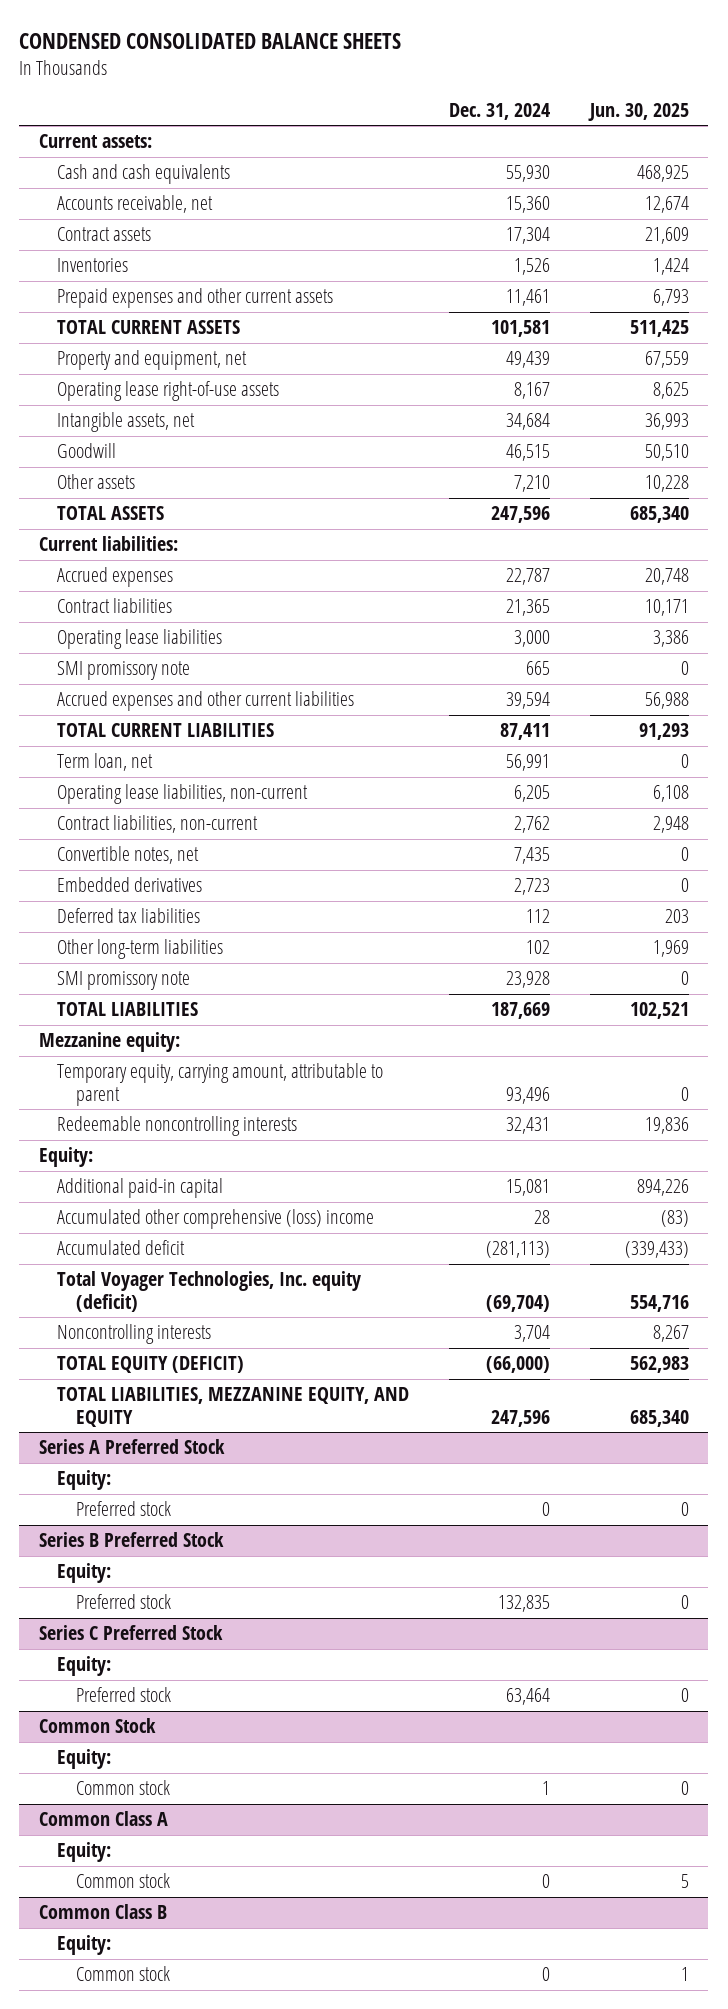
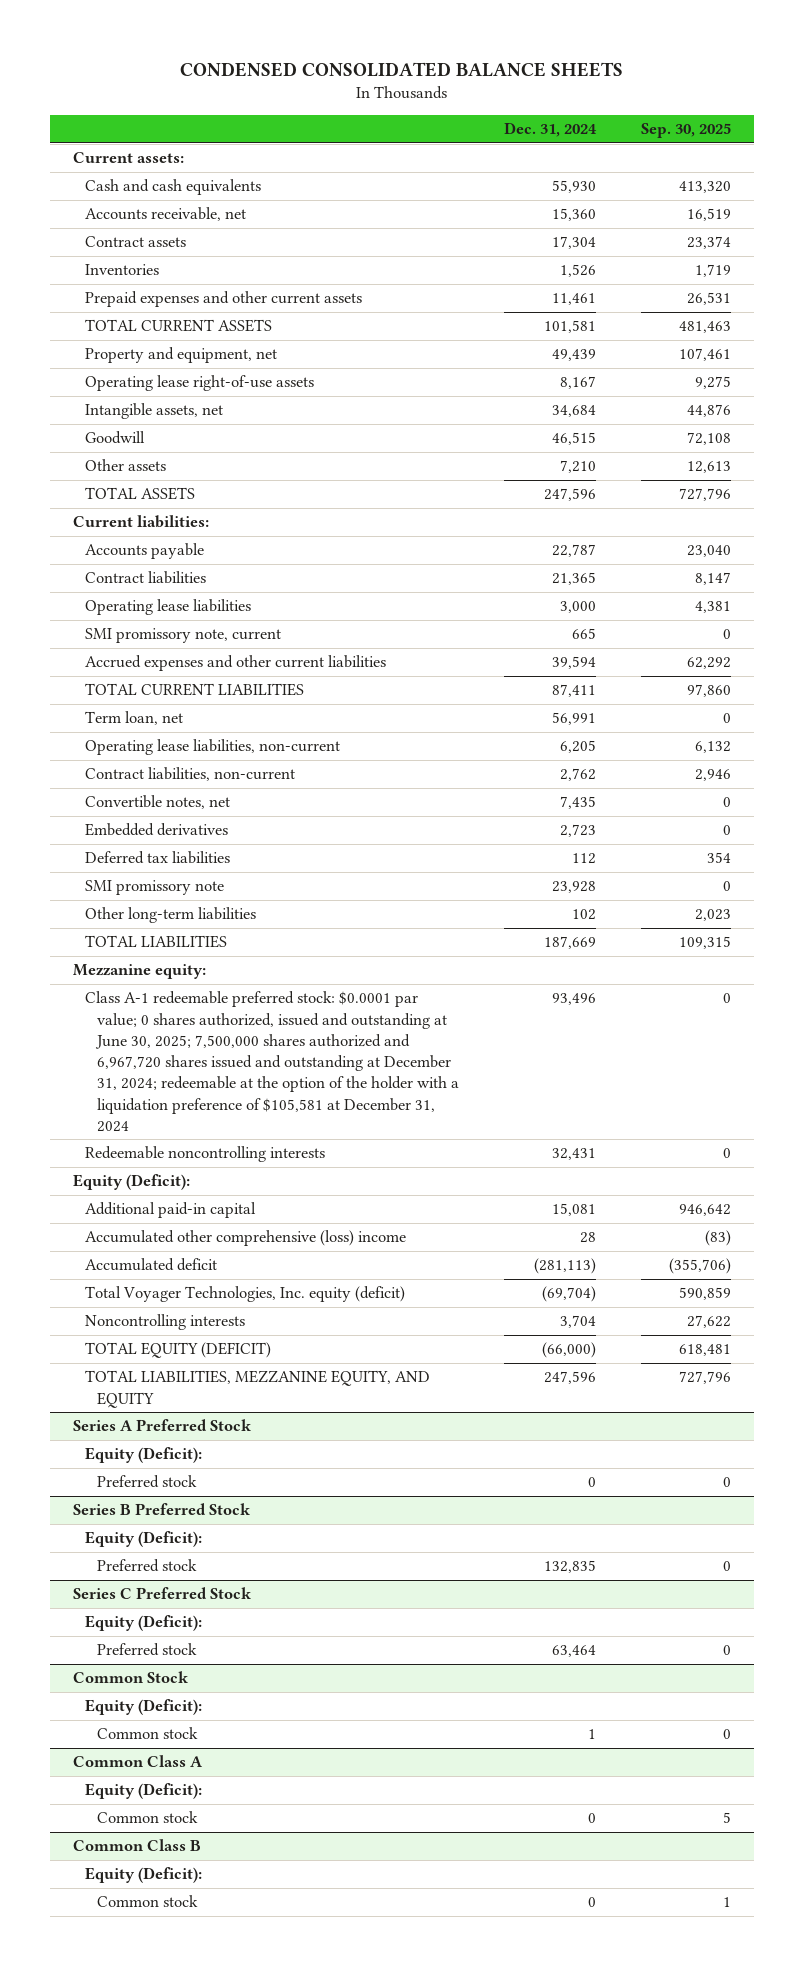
- | Dec. 31, 2024 | Jun. 30, 2025
+ | Dec. 31, 2024 | Sep. 30, 2025
- Accrued expenses | 22,787 | 20,748
+ Accounts payable | 22,787 | 23,040
- SMI promissory note | 665 | 0
+ SMI promissory note, current | 665 | 0
moved down: Other long-term liabilities | 102 | 2,023
- Temporary equity, carrying amount, attributable to parent | 93,496 | 0
+ Class A-1 redeemable preferred stock: $0.0001 par value; 0 shares authorized, issued and outstanding at June 30, 2025; 7,500,000 shares authorized and 6,967,720 shares issued and outstanding at December 31, 2024; redeemable at the option of the holder with a liquidation preference of $105,581 at December 31, 2024 | 93,496 | 0
- Equity:
+ Equity (Deficit):
@ Series A Preferred Stock
- Equity:
+ Equity (Deficit):
@ Series B Preferred Stock
- Equity:
+ Equity (Deficit):
@ Series C Preferred Stock
- Equity:
+ Equity (Deficit):
@ Common Stock
- Equity:
+ Equity (Deficit):
@ Common Class A
- Equity:
+ Equity (Deficit):
@ Common Class B
- Equity:
+ Equity (Deficit):

